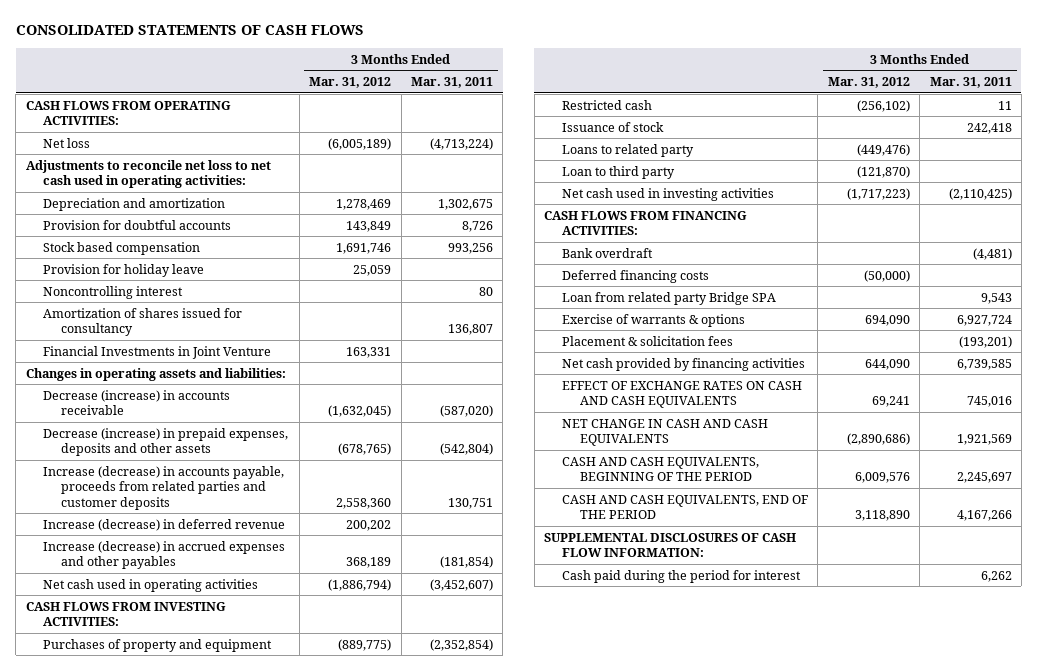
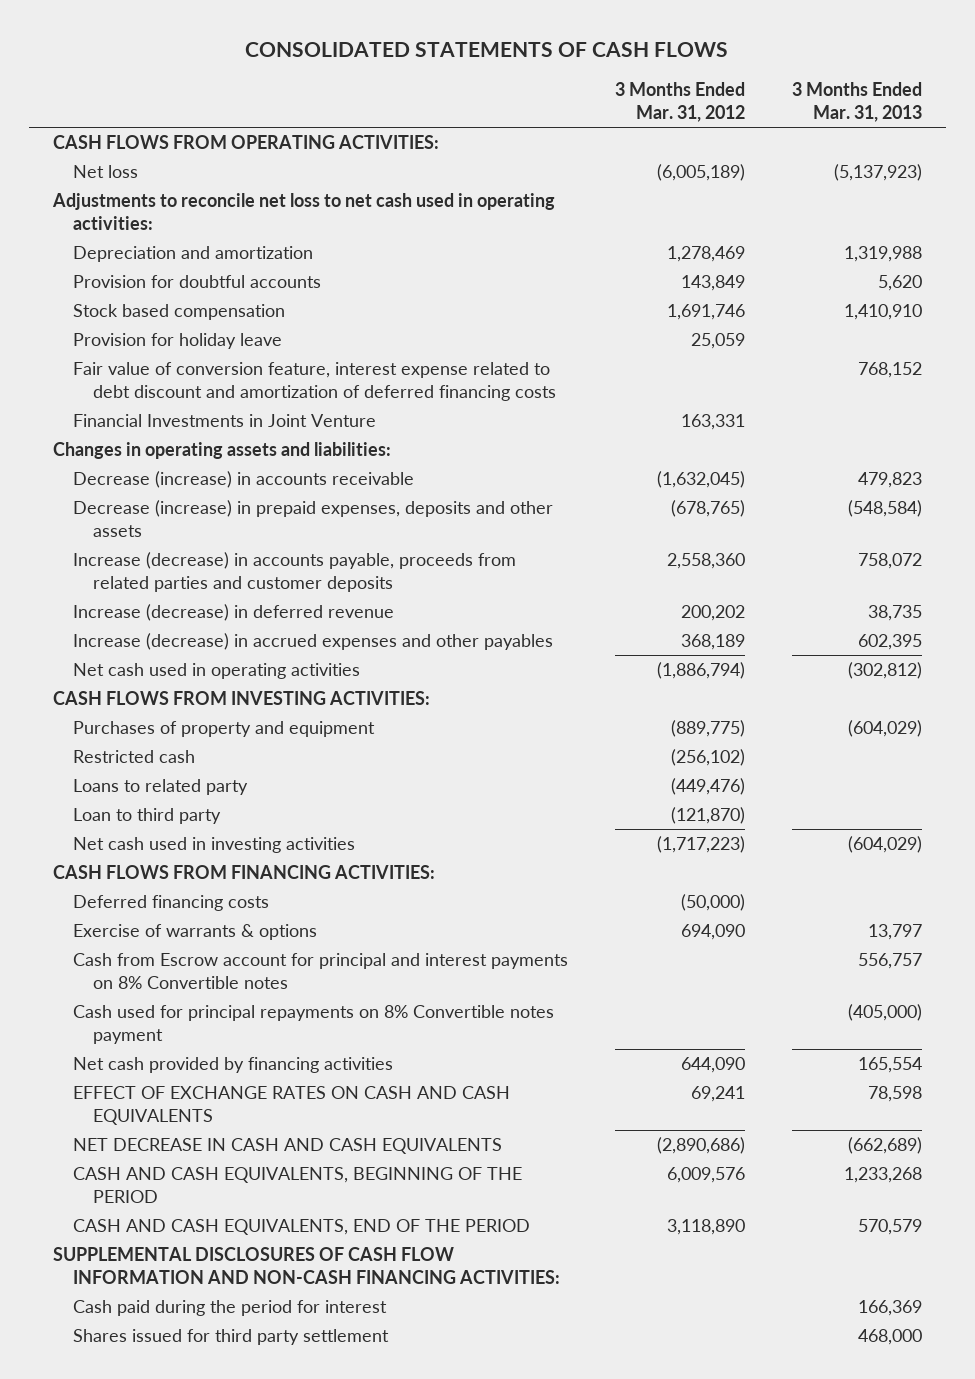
- | 3 Months Ended Mar. 31, 2012 | 3 Months Ended Mar. 31, 2011
+ | 3 Months Ended Mar. 31, 2012 | 3 Months Ended Mar. 31, 2013
- Noncontrolling interest | | 80
- Amortization of shares issued for consultancy | | 136,807
+ Fair value of conversion feature, interest expense related to debt discount and amortization of deferred financing costs | | 768,152
- Issuance of stock | | 242,418
- Bank overdraft | | (4,481)
- Loan from related party Bridge SPA | | 9,543
- Placement & solicitation fees | | (193,201)
+ Cash from Escrow account for principal and interest payments on 8% Convertible notes | | 556,757
+ Cash used for principal repayments on 8% Convertible notes payment | | (405,000)
- NET CHANGE IN CASH AND CASH EQUIVALENTS | (2,890,686) | 1,921,569
+ NET DECREASE IN CASH AND CASH EQUIVALENTS | (2,890,686) | (662,689)
- SUPPLEMENTAL DISCLOSURES OF CASH FLOW INFORMATION:
+ SUPPLEMENTAL DISCLOSURES OF CASH FLOW INFORMATION AND NON-CASH FINANCING ACTIVITIES:
+ Shares issued for third party settlement | | 468,000

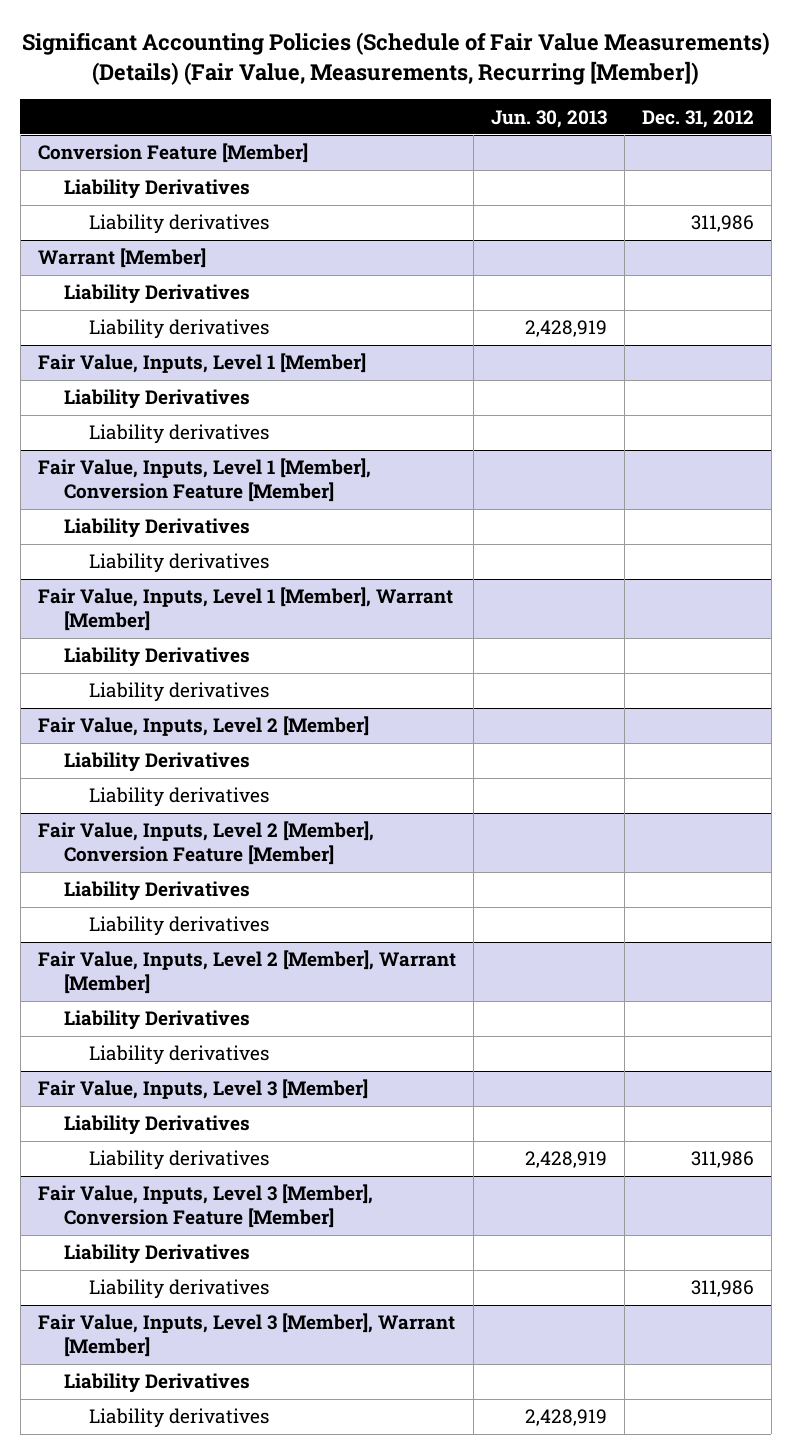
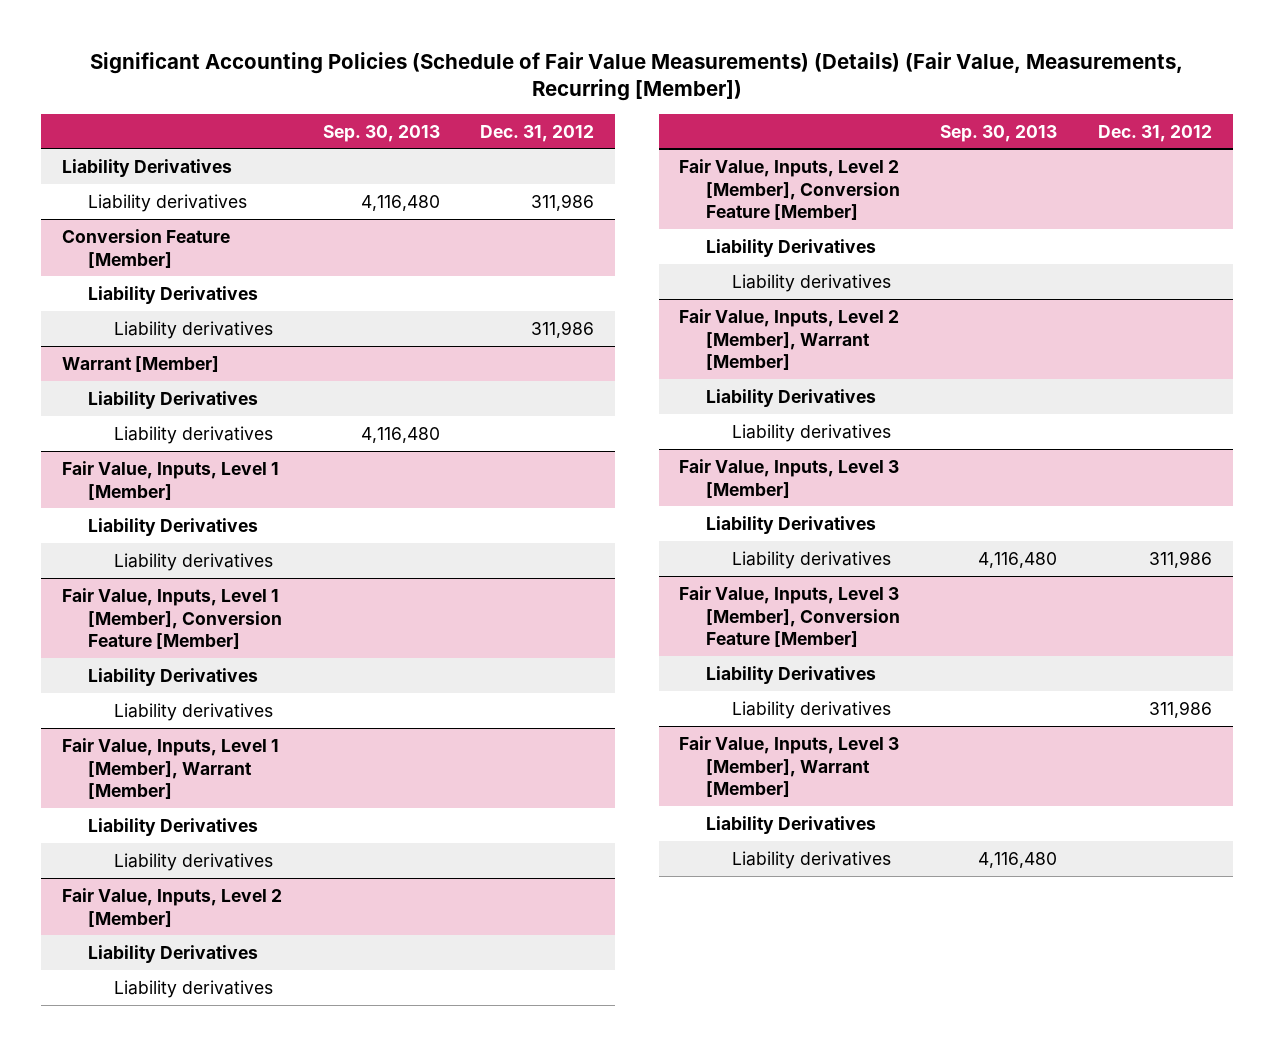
- | Jun. 30, 2013 | Dec. 31, 2012
+ | Sep. 30, 2013 | Dec. 31, 2012
+ Liability Derivatives
+ Liability derivatives | 4,116,480 | 311,986

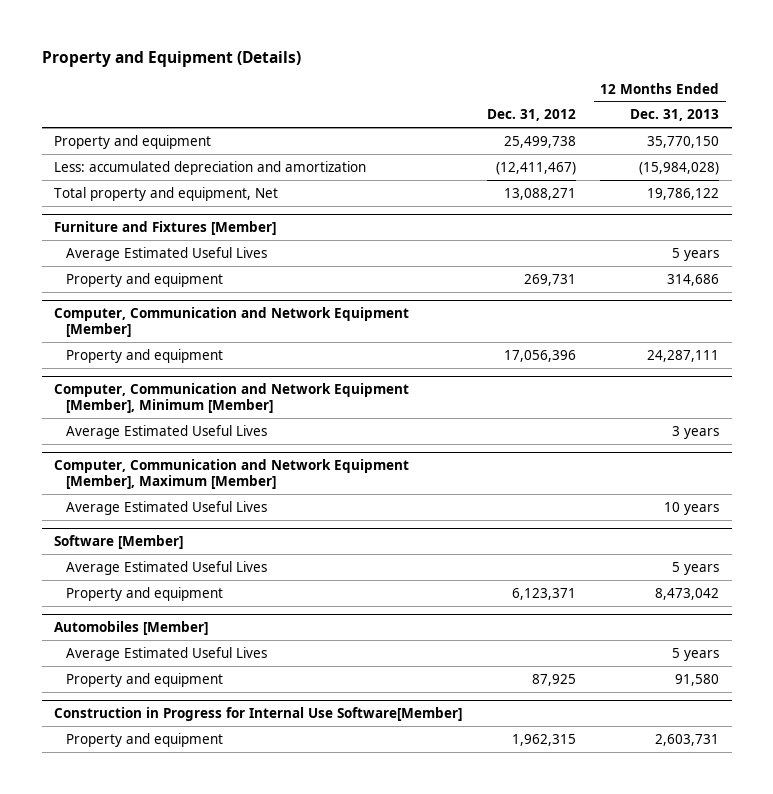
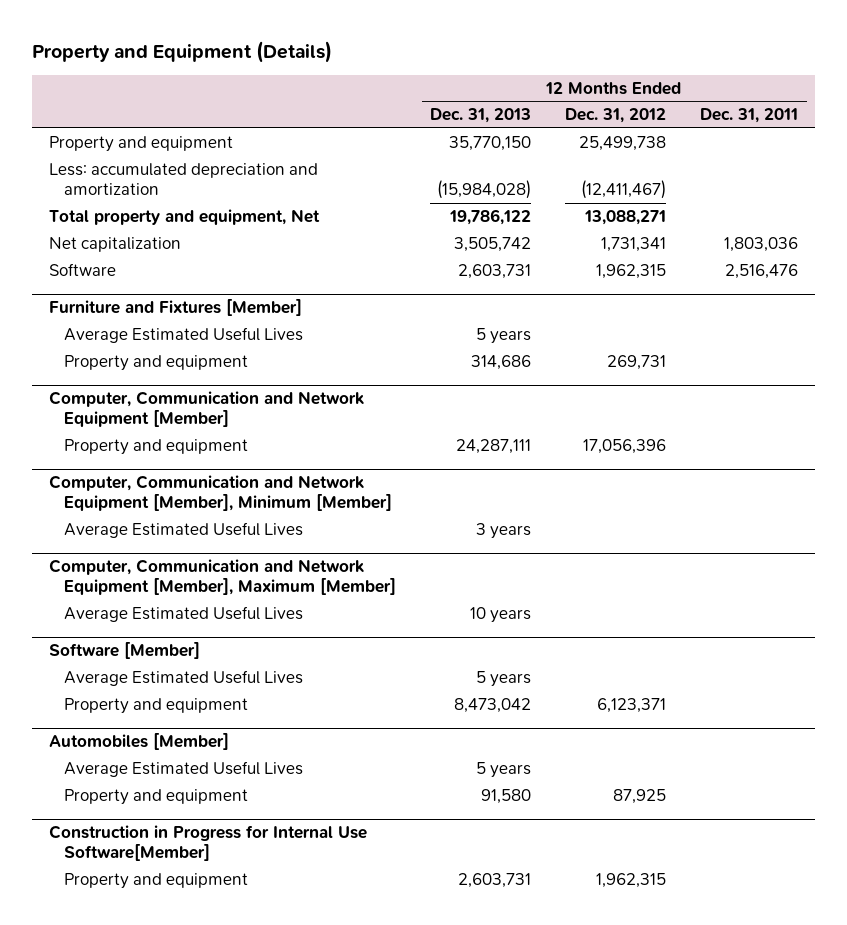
- | Dec. 31, 2012 | 12 Months Ended Dec. 31, 2013
+ | 12 Months Ended Dec. 31, 2013 | 12 Months Ended Dec. 31, 2012 | 12 Months Ended Dec. 31, 2011
+ Net capitalization | 3,505,742 | 1,731,341 | 1,803,036
+ Software | 2,603,731 | 1,962,315 | 2,516,476

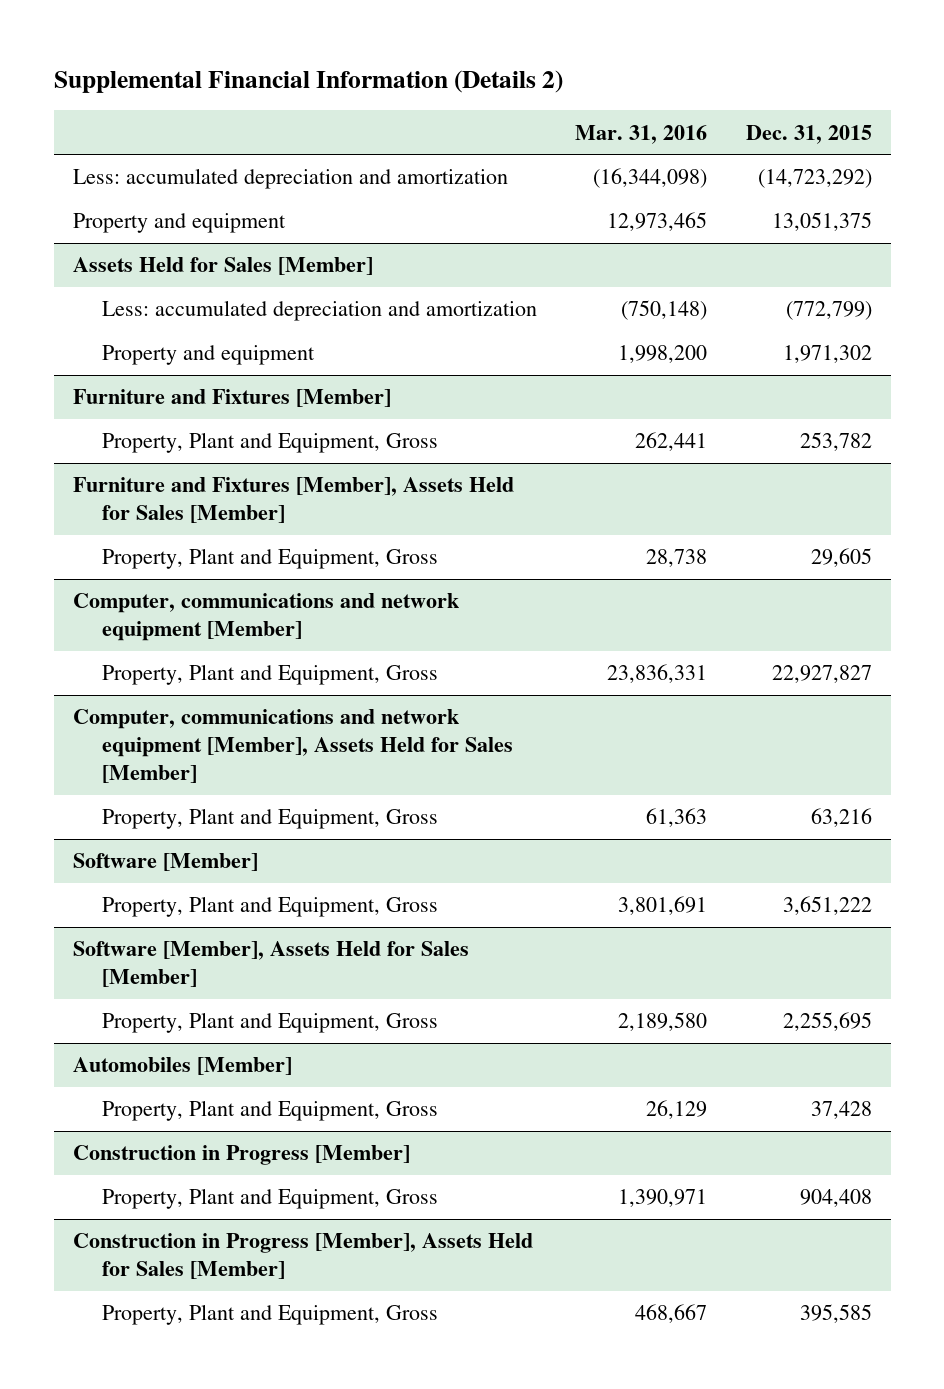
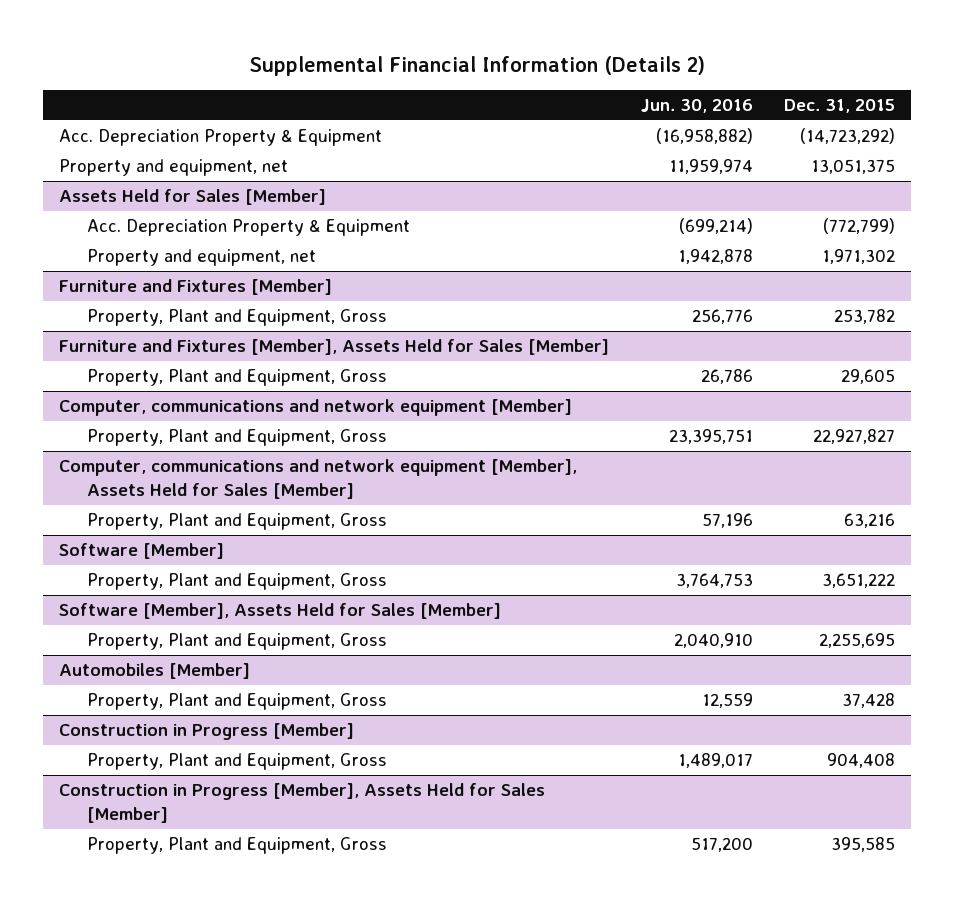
- | Mar. 31, 2016 | Dec. 31, 2015
+ | Jun. 30, 2016 | Dec. 31, 2015
- Less: accumulated depreciation and amortization | (16,344,098) | (14,723,292)
- Property and equipment | 12,973,465 | 13,051,375
+ Acc. Depreciation Property & Equipment | (16,958,882) | (14,723,292)
+ Property and equipment, net | 11,959,974 | 13,051,375
@ Assets Held for Sales [Member]
- Less: accumulated depreciation and amortization | (750,148) | (772,799)
- Property and equipment | 1,998,200 | 1,971,302
+ Acc. Depreciation Property & Equipment | (699,214) | (772,799)
+ Property and equipment, net | 1,942,878 | 1,971,302

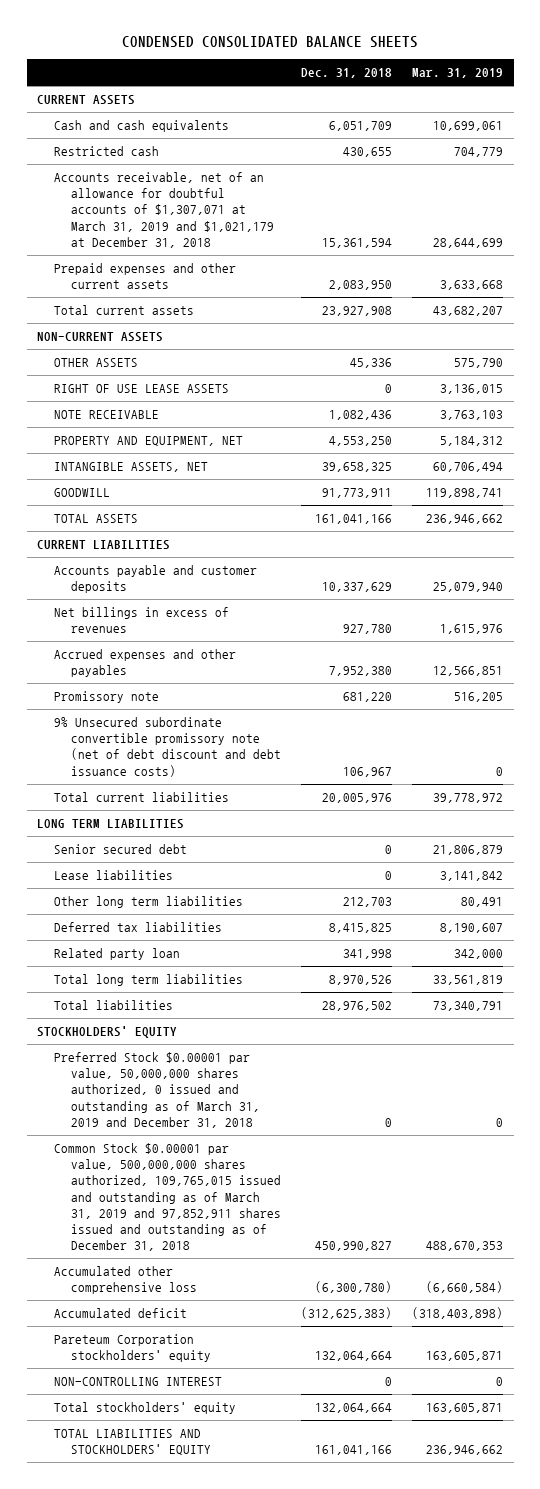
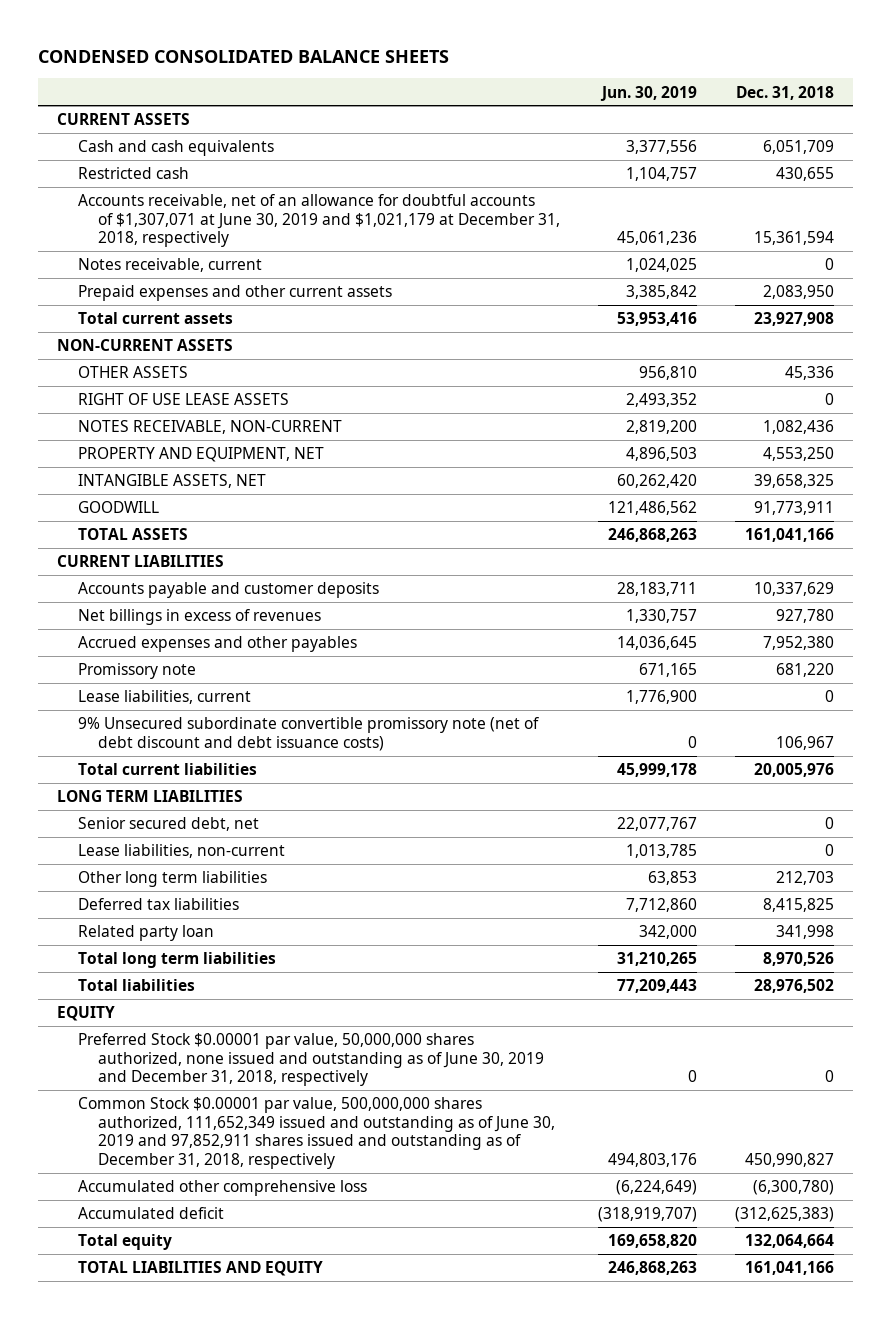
- | Dec. 31, 2018 | Mar. 31, 2019
+ | Jun. 30, 2019 | Dec. 31, 2018
- Accounts receivable, net of an allowance for doubtful accounts of $1,307,071 at March 31, 2019 and $1,021,179 at December 31, 2018 | 15,361,594 | 28,644,699
+ Accounts receivable, net of an allowance for doubtful accounts of $1,307,071 at June 30, 2019 and $1,021,179 at December 31, 2018, respectively | 45,061,236 | 15,361,594
+ Notes receivable, current | 1,024,025 | 0
- NOTE RECEIVABLE | 1,082,436 | 3,763,103
+ NOTES RECEIVABLE, NON-CURRENT | 2,819,200 | 1,082,436
+ Lease liabilities, current | 1,776,900 | 0
- Senior secured debt | 0 | 21,806,879
- Lease liabilities | 0 | 3,141,842
+ Senior secured debt, net | 22,077,767 | 0
+ Lease liabilities, non-current | 1,013,785 | 0
- STOCKHOLDERS' EQUITY
- Preferred Stock $0.00001 par value, 50,000,000 shares authorized, 0 issued and outstanding as of March 31, 2019 and December 31, 2018 | 0 | 0
- Common Stock $0.00001 par value, 500,000,000 shares authorized, 109,765,015 issued and outstanding as of March 31, 2019 and 97,852,911 shares issued and outstanding as of December 31, 2018 | 450,990,827 | 488,670,353
+ EQUITY
+ Preferred Stock $0.00001 par value, 50,000,000 shares authorized, none issued and outstanding as of June 30, 2019 and December 31, 2018, respectively | 0 | 0
+ Common Stock $0.00001 par value, 500,000,000 shares authorized, 111,652,349 issued and outstanding as of June 30, 2019 and 97,852,911 shares issued and outstanding as of December 31, 2018, respectively | 494,803,176 | 450,990,827
- Pareteum Corporation stockholders' equity | 132,064,664 | 163,605,871
- NON-CONTROLLING INTEREST | 0 | 0
- Total stockholders' equity | 132,064,664 | 163,605,871
- TOTAL LIABILITIES AND STOCKHOLDERS' EQUITY | 161,041,166 | 236,946,662
+ Total equity | 169,658,820 | 132,064,664
+ TOTAL LIABILITIES AND EQUITY | 246,868,263 | 161,041,166

